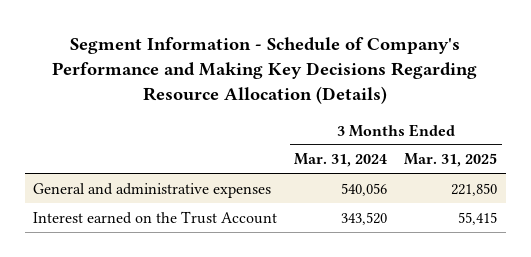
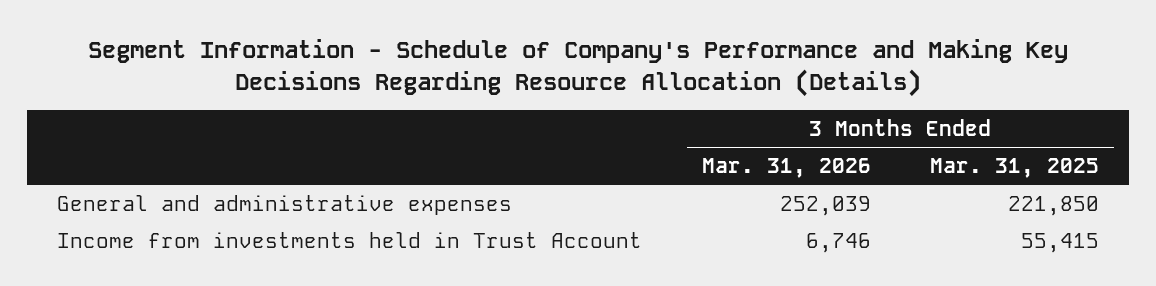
- | 3 Months Ended Mar. 31, 2024 | 3 Months Ended Mar. 31, 2025
+ | 3 Months Ended Mar. 31, 2026 | 3 Months Ended Mar. 31, 2025
- Interest earned on the Trust Account | 343,520 | 55,415
+ Income from investments held in Trust Account | 6,746 | 55,415

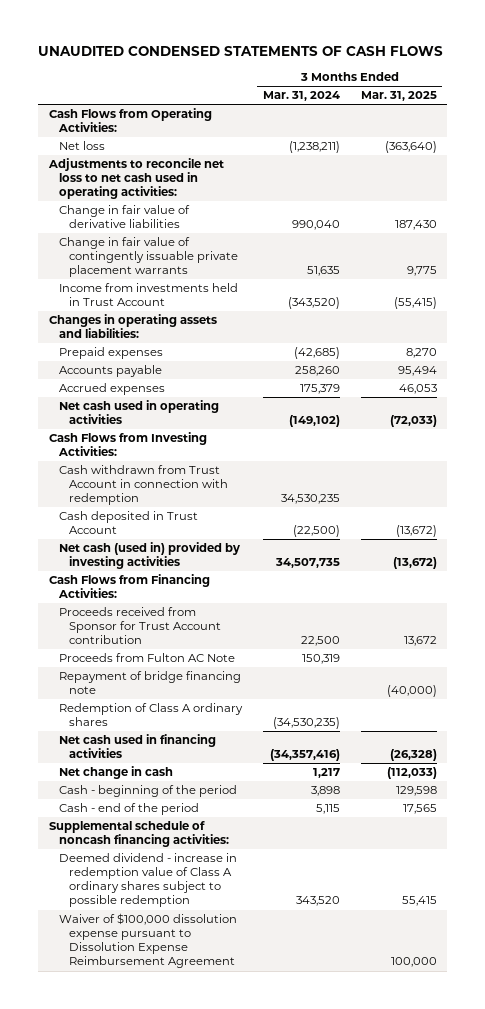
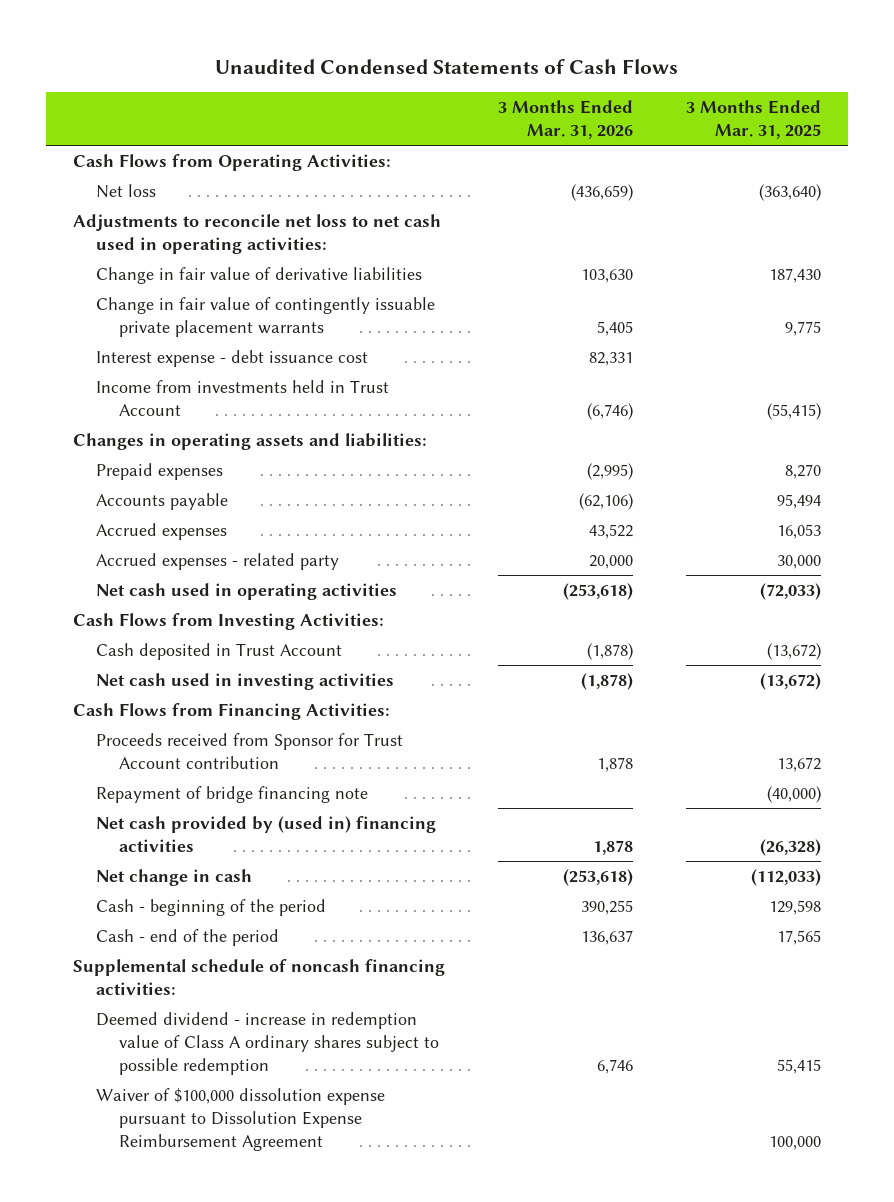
- UNAUDITED CONDENSED STATEMENTS OF CASH FLOWS
+ Unaudited Condensed Statements of Cash Flows
- | 3 Months Ended Mar. 31, 2024 | 3 Months Ended Mar. 31, 2025
+ | 3 Months Ended Mar. 31, 2026 | 3 Months Ended Mar. 31, 2025
+ Interest expense - debt issuance cost | 82,331 |
- Accrued expenses | 175,379 | 46,053
+ Accrued expenses | 43,522 | 16,053
+ Accrued expenses - related party | 20,000 | 30,000
- Cash withdrawn from Trust Account in connection with redemption | 34,530,235 |
- Net cash (used in) provided by investing activities | 34,507,735 | (13,672)
+ Net cash used in investing activities | (1,878) | (13,672)
- Proceeds from Fulton AC Note | 150,319 |
- Redemption of Class A ordinary shares | (34,530,235) |
- Net cash used in financing activities | (34,357,416) | (26,328)
+ Net cash provided by (used in) financing activities | 1,878 | (26,328)

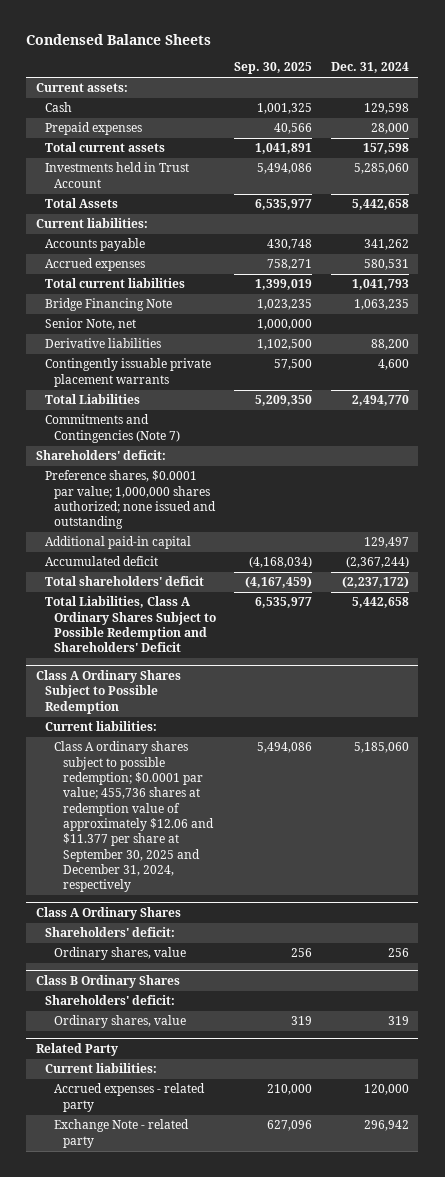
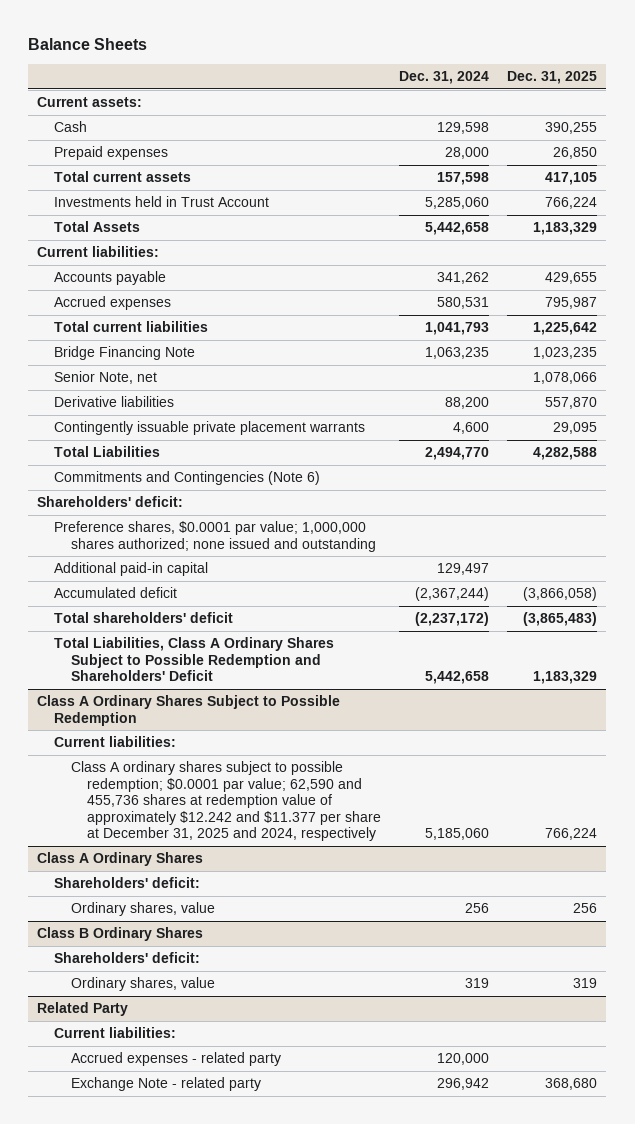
- Condensed Balance Sheets
+ Balance Sheets
- | Sep. 30, 2025 | Dec. 31, 2024
+ | Dec. 31, 2024 | Dec. 31, 2025
- Commitments and Contingencies (Note 7)
+ Commitments and Contingencies (Note 6)
@ Class A Ordinary Shares Subject to Possible Redemption
- Class A ordinary shares subject to possible redemption; $0.0001 par value; 455,736 shares at redemption value of approximately $12.06 and $11.377 per share at September 30, 2025 and December 31, 2024, respectively | 5,494,086 | 5,185,060
+ Class A ordinary shares subject to possible redemption; $0.0001 par value; 62,590 and 455,736 shares at redemption value of approximately $12.242 and $11.377 per share at December 31, 2025 and 2024, respectively | 5,185,060 | 766,224

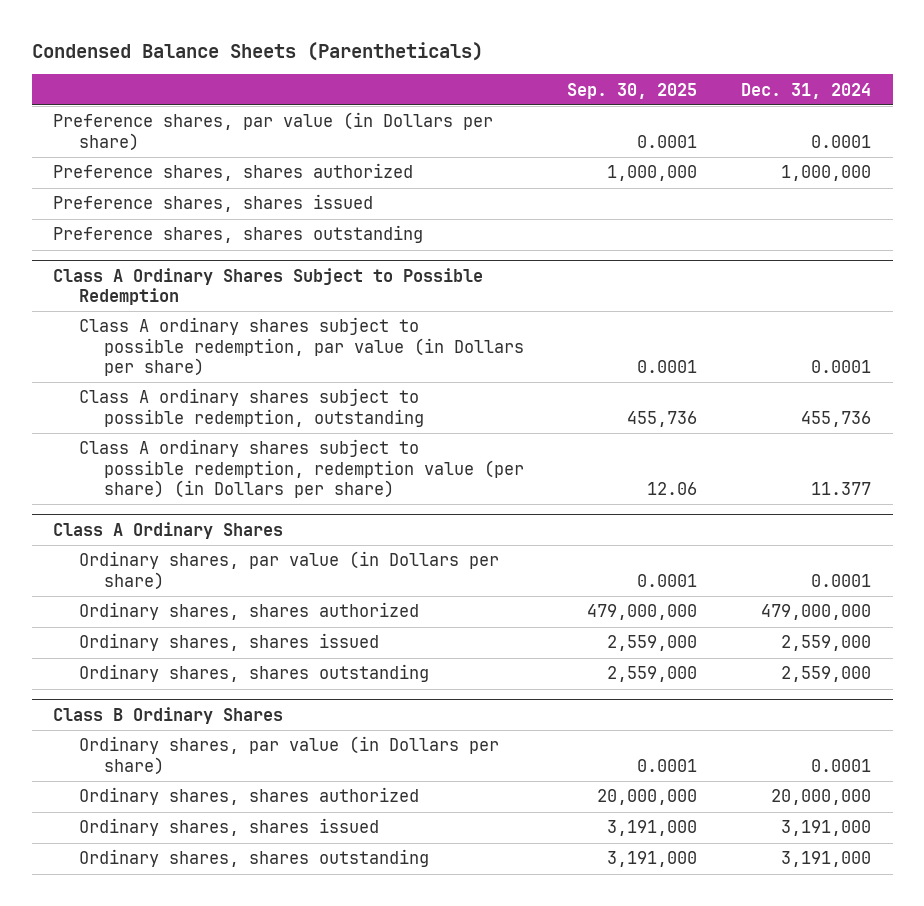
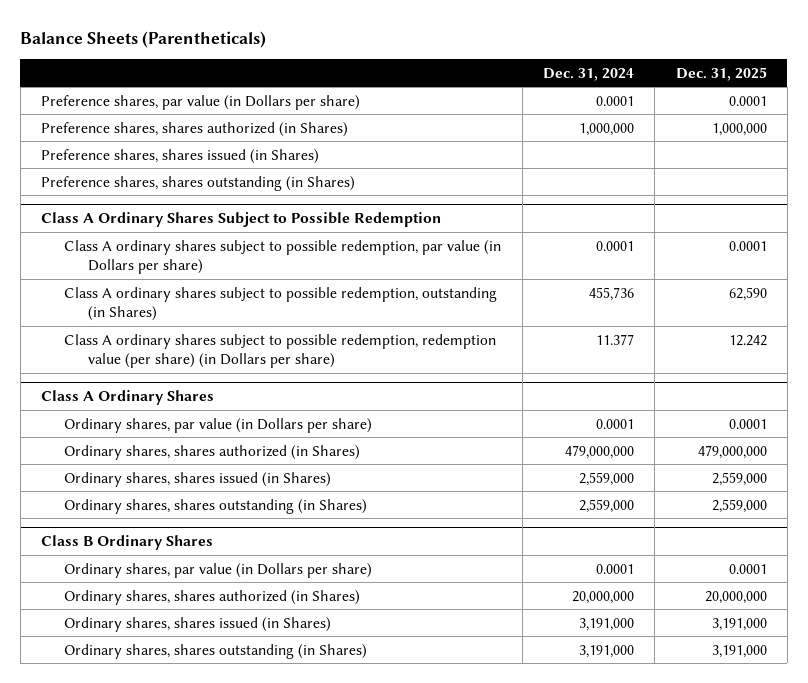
- Condensed Balance Sheets (Parentheticals)
+ Balance Sheets (Parentheticals)
- | Sep. 30, 2025 | Dec. 31, 2024
+ | Dec. 31, 2024 | Dec. 31, 2025
- Preference shares, shares authorized | 1,000,000 | 1,000,000
- Preference shares, shares issued
- Preference shares, shares outstanding
+ Preference shares, shares authorized (in Shares) | 1,000,000 | 1,000,000
+ Preference shares, shares issued (in Shares)
+ Preference shares, shares outstanding (in Shares)
@ Class A Ordinary Shares Subject to Possible Redemption
- Class A ordinary shares subject to possible redemption, outstanding | 455,736 | 455,736
+ Class A ordinary shares subject to possible redemption, outstanding (in Shares) | 455,736 | 62,590
@ Class A Ordinary Shares
- Ordinary shares, shares authorized | 479,000,000 | 479,000,000
- Ordinary shares, shares issued | 2,559,000 | 2,559,000
- Ordinary shares, shares outstanding | 2,559,000 | 2,559,000
+ Ordinary shares, shares authorized (in Shares) | 479,000,000 | 479,000,000
+ Ordinary shares, shares issued (in Shares) | 2,559,000 | 2,559,000
+ Ordinary shares, shares outstanding (in Shares) | 2,559,000 | 2,559,000
@ Class B Ordinary Shares
- Ordinary shares, shares authorized | 20,000,000 | 20,000,000
- Ordinary shares, shares issued | 3,191,000 | 3,191,000
- Ordinary shares, shares outstanding | 3,191,000 | 3,191,000
+ Ordinary shares, shares authorized (in Shares) | 20,000,000 | 20,000,000
+ Ordinary shares, shares issued (in Shares) | 3,191,000 | 3,191,000
+ Ordinary shares, shares outstanding (in Shares) | 3,191,000 | 3,191,000

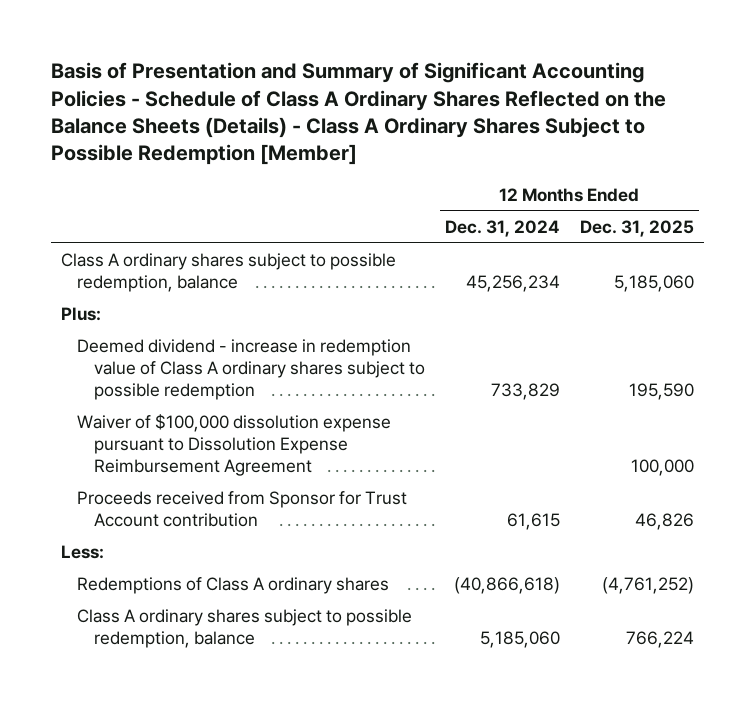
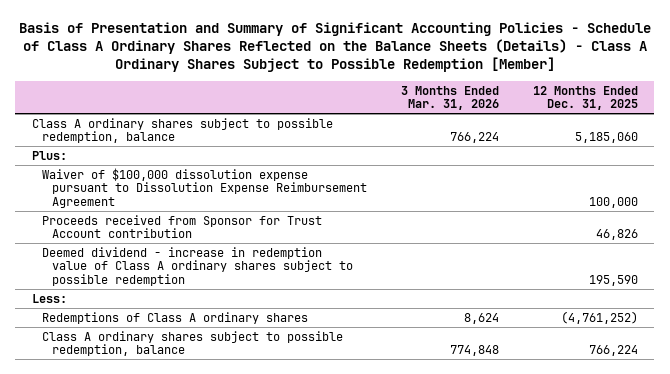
- | 12 Months Ended Dec. 31, 2024 | 12 Months Ended Dec. 31, 2025
+ | 3 Months Ended Mar. 31, 2026 | 12 Months Ended Dec. 31, 2025
moved down: Deemed dividend - increase in redemption value of Class A ordinary shares subject to possible redemption | | 195,590

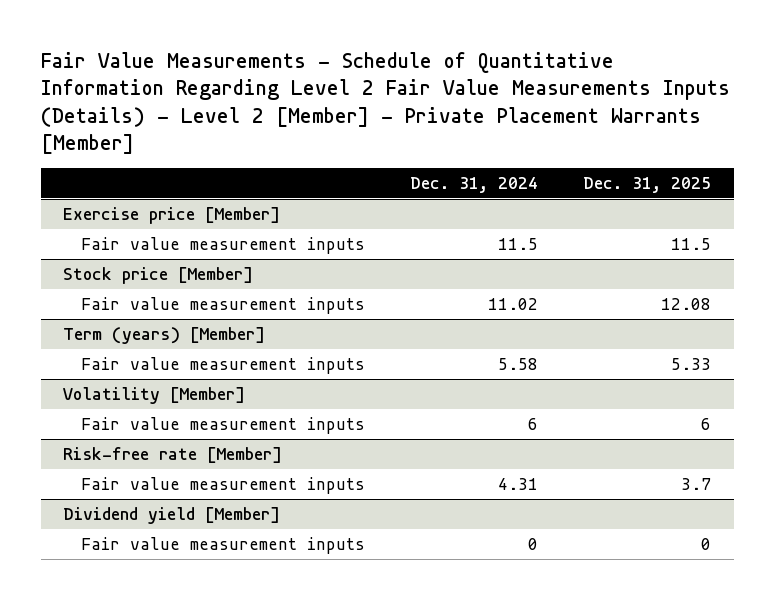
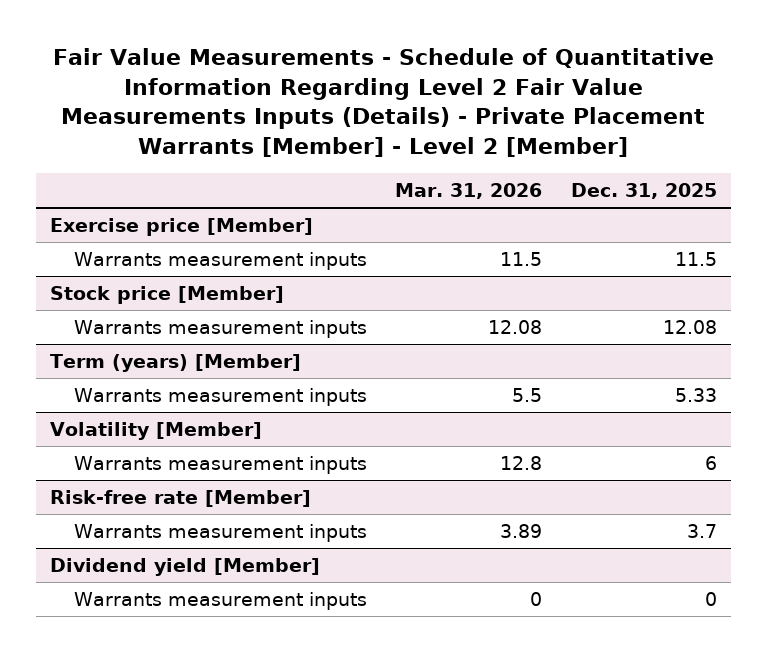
- Fair Value Measurements - Schedule of Quantitative Information Regarding Level 2 Fair Value Measurements Inputs (Details) - Level 2 [Member] - Private Placement Warrants [Member]
+ Fair Value Measurements - Schedule of Quantitative Information Regarding Level 2 Fair Value Measurements Inputs (Details) - Private Placement Warrants [Member] - Level 2 [Member]
- | Dec. 31, 2024 | Dec. 31, 2025
+ | Mar. 31, 2026 | Dec. 31, 2025
@ Exercise price [Member]
- Fair value measurement inputs | 11.5 | 11.5
+ Warrants measurement inputs | 11.5 | 11.5
@ Stock price [Member]
- Fair value measurement inputs | 11.02 | 12.08
+ Warrants measurement inputs | 12.08 | 12.08
@ Term (years) [Member]
- Fair value measurement inputs | 5.58 | 5.33
+ Warrants measurement inputs | 5.5 | 5.33
@ Volatility [Member]
- Fair value measurement inputs | 6 | 6
+ Warrants measurement inputs | 12.8 | 6
@ Risk-free rate [Member]
- Fair value measurement inputs | 4.31 | 3.7
+ Warrants measurement inputs | 3.89 | 3.7
@ Dividend yield [Member]
- Fair value measurement inputs | 0 | 0
+ Warrants measurement inputs | 0 | 0

